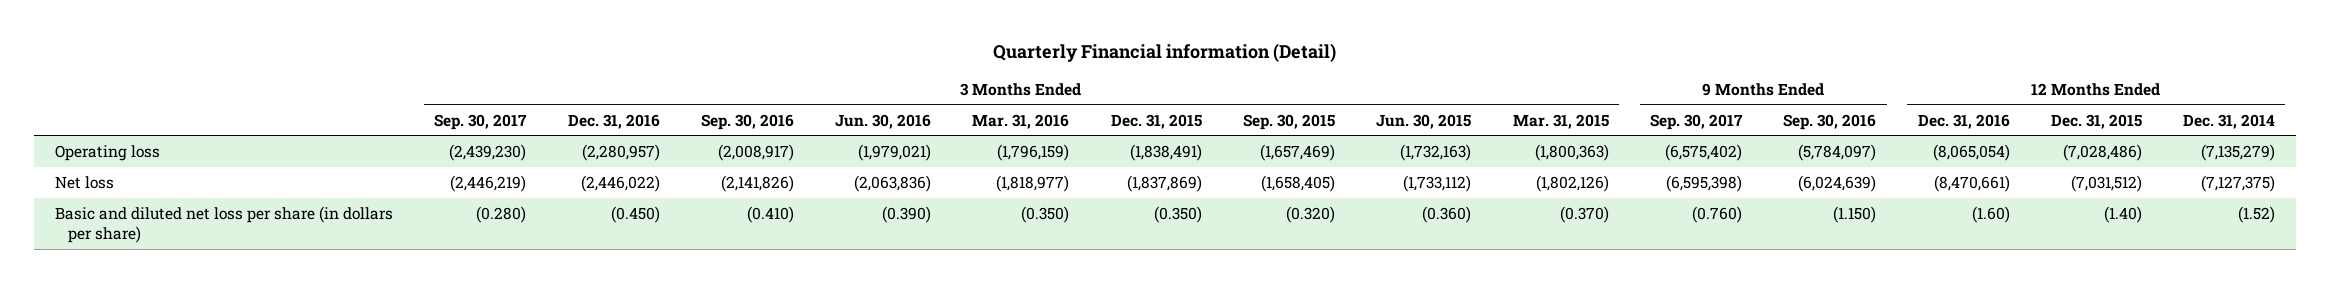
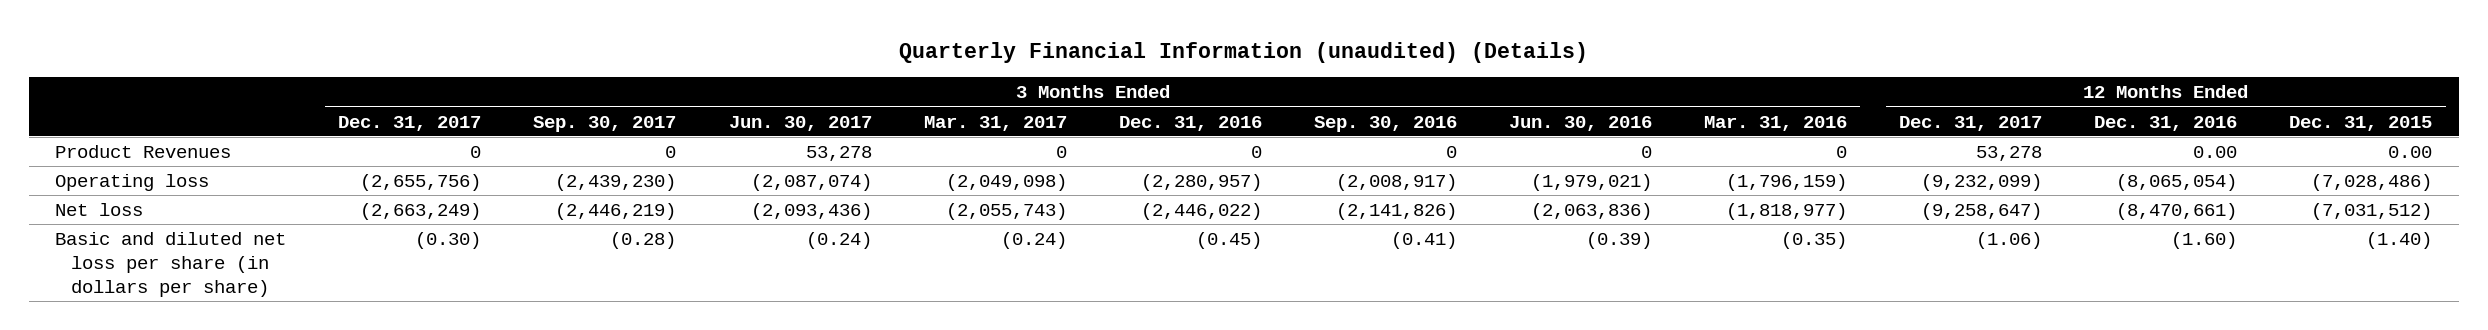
- Quarterly Financial information (Detail)
+ Quarterly Financial Information (unaudited) (Details)
- | 3 Months Ended Sep. 30, 2017 | 3 Months Ended Dec. 31, 2016 | 3 Months Ended Sep. 30, 2016 | 3 Months Ended Jun. 30, 2016 | 3 Months Ended Mar. 31, 2016 | 3 Months Ended Dec. 31, 2015 | 3 Months Ended Sep. 30, 2015 | 3 Months Ended Jun. 30, 2015 | 3 Months Ended Mar. 31, 2015 | 9 Months Ended Sep. 30, 2017 | 9 Months Ended Sep. 30, 2016 | 12 Months Ended Dec. 31, 2016 | 12 Months Ended Dec. 31, 2015 | 12 Months Ended Dec. 31, 2014
+ | 3 Months Ended Dec. 31, 2017 | 3 Months Ended Sep. 30, 2017 | 3 Months Ended Jun. 30, 2017 | 3 Months Ended Mar. 31, 2017 | 3 Months Ended Dec. 31, 2016 | 3 Months Ended Sep. 30, 2016 | 3 Months Ended Jun. 30, 2016 | 3 Months Ended Mar. 31, 2016 | 12 Months Ended Dec. 31, 2017 | 12 Months Ended Dec. 31, 2016 | 12 Months Ended Dec. 31, 2015
+ Product Revenues | 0 | 0 | 53,278 | 0 | 0 | 0 | 0 | 0 | 53,278 | 0.00 | 0.00
- Basic and diluted net loss per share (in dollars per share) | (0.280) | (0.450) | (0.410) | (0.390) | (0.350) | (0.350) | (0.320) | (0.360) | (0.370) | (0.760) | (1.150) | (1.60) | (1.40) | (1.52)
+ Basic and diluted net loss per share (in dollars per share) | (0.30) | (0.28) | (0.24) | (0.24) | (0.45) | (0.41) | (0.39) | (0.35) | (1.06) | (1.60) | (1.40)

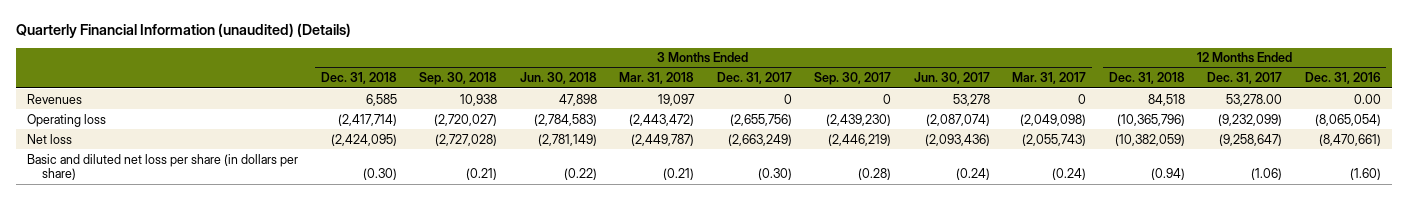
- | 3 Months Ended Dec. 31, 2017 | 3 Months Ended Sep. 30, 2017 | 3 Months Ended Jun. 30, 2017 | 3 Months Ended Mar. 31, 2017 | 3 Months Ended Dec. 31, 2016 | 3 Months Ended Sep. 30, 2016 | 3 Months Ended Jun. 30, 2016 | 3 Months Ended Mar. 31, 2016 | 12 Months Ended Dec. 31, 2017 | 12 Months Ended Dec. 31, 2016 | 12 Months Ended Dec. 31, 2015
+ | 3 Months Ended Dec. 31, 2018 | 3 Months Ended Sep. 30, 2018 | 3 Months Ended Jun. 30, 2018 | 3 Months Ended Mar. 31, 2018 | 3 Months Ended Dec. 31, 2017 | 3 Months Ended Sep. 30, 2017 | 3 Months Ended Jun. 30, 2017 | 3 Months Ended Mar. 31, 2017 | 12 Months Ended Dec. 31, 2018 | 12 Months Ended Dec. 31, 2017 | 12 Months Ended Dec. 31, 2016
- Product Revenues | 0 | 0 | 53,278 | 0 | 0 | 0 | 0 | 0 | 53,278 | 0.00 | 0.00
+ Revenues | 6,585 | 10,938 | 47,898 | 19,097 | 0 | 0 | 53,278 | 0 | 84,518 | 53,278.00 | 0.00

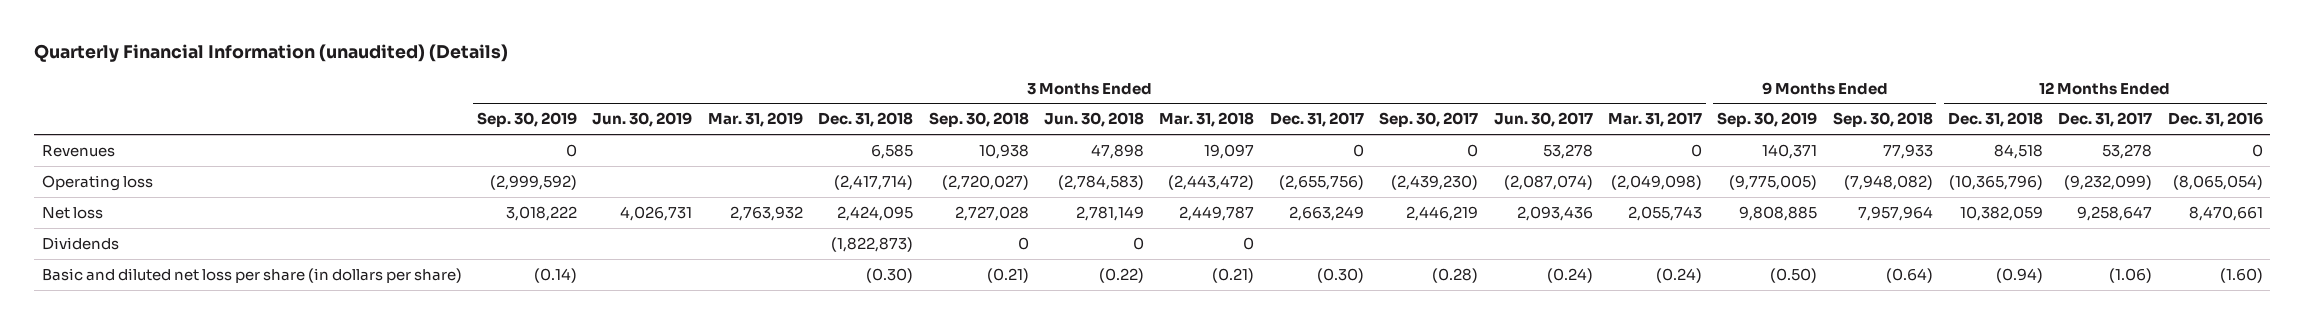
- | 3 Months Ended Dec. 31, 2018 | 3 Months Ended Sep. 30, 2018 | 3 Months Ended Jun. 30, 2018 | 3 Months Ended Mar. 31, 2018 | 3 Months Ended Dec. 31, 2017 | 3 Months Ended Sep. 30, 2017 | 3 Months Ended Jun. 30, 2017 | 3 Months Ended Mar. 31, 2017 | 12 Months Ended Dec. 31, 2018 | 12 Months Ended Dec. 31, 2017 | 12 Months Ended Dec. 31, 2016
+ | 3 Months Ended Sep. 30, 2019 | 3 Months Ended Jun. 30, 2019 | 3 Months Ended Mar. 31, 2019 | 3 Months Ended Dec. 31, 2018 | 3 Months Ended Sep. 30, 2018 | 3 Months Ended Jun. 30, 2018 | 3 Months Ended Mar. 31, 2018 | 3 Months Ended Dec. 31, 2017 | 3 Months Ended Sep. 30, 2017 | 3 Months Ended Jun. 30, 2017 | 3 Months Ended Mar. 31, 2017 | 9 Months Ended Sep. 30, 2019 | 9 Months Ended Sep. 30, 2018 | 12 Months Ended Dec. 31, 2018 | 12 Months Ended Dec. 31, 2017 | 12 Months Ended Dec. 31, 2016
- Revenues | 6,585 | 10,938 | 47,898 | 19,097 | 0 | 0 | 53,278 | 0 | 84,518 | 53,278.00 | 0.00
+ Revenues | 0 | | | 6,585 | 10,938 | 47,898 | 19,097 | 0 | 0 | 53,278 | 0 | 140,371 | 77,933 | 84,518 | 53,278 | 0
- Net loss | (2,424,095) | (2,727,028) | (2,781,149) | (2,449,787) | (2,663,249) | (2,446,219) | (2,093,436) | (2,055,743) | (10,382,059) | (9,258,647) | (8,470,661)
+ Net loss | 3,018,222 | 4,026,731 | 2,763,932 | 2,424,095 | 2,727,028 | 2,781,149 | 2,449,787 | 2,663,249 | 2,446,219 | 2,093,436 | 2,055,743 | 9,808,885 | 7,957,964 | 10,382,059 | 9,258,647 | 8,470,661
+ Dividends | | | | (1,822,873) | 0 | 0 | 0 | | | | | | | | |

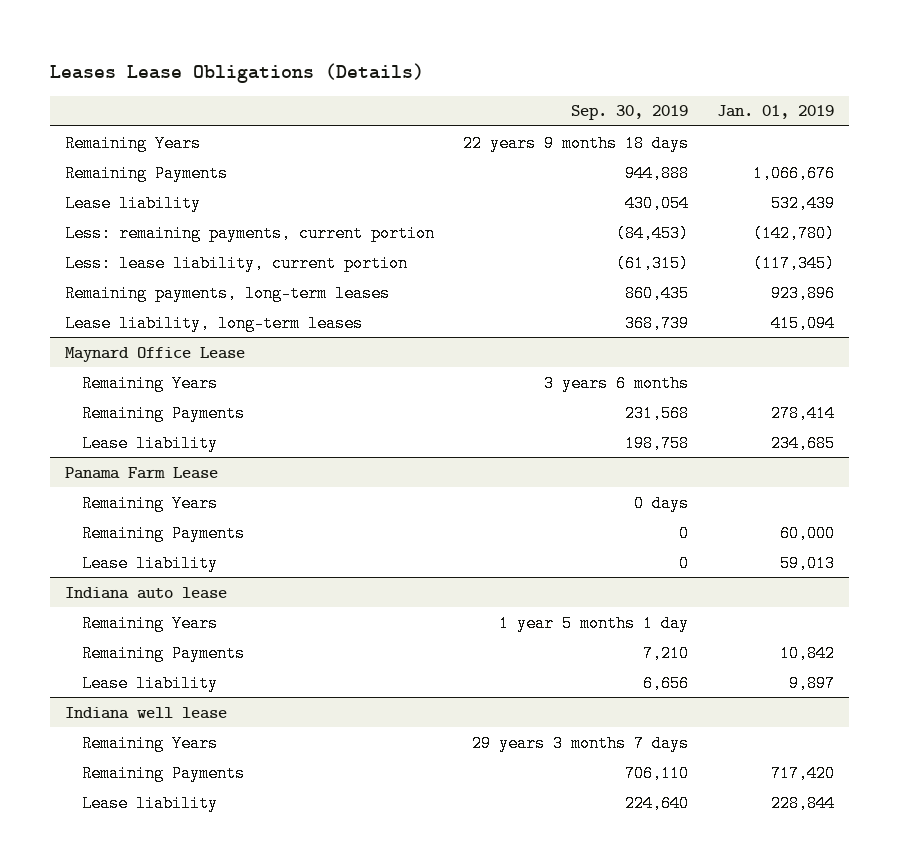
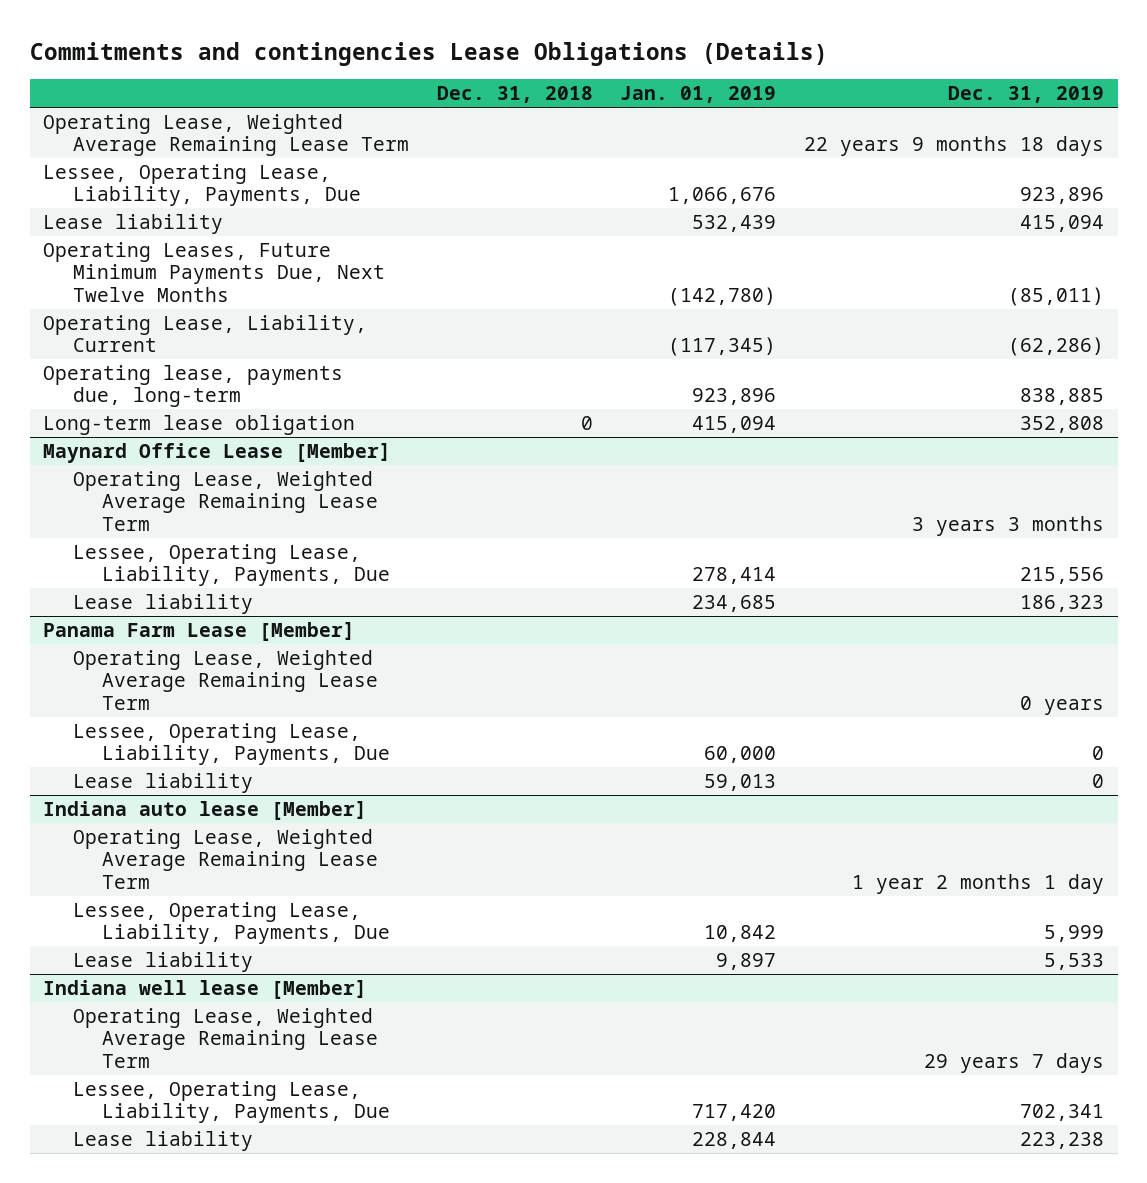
- Leases Lease Obligations (Details)
+ Commitments and contingencies Lease Obligations (Details)
- | Sep. 30, 2019 | Jan. 01, 2019
+ | Dec. 31, 2018 | Jan. 01, 2019 | Dec. 31, 2019
- Remaining Years | 22 years 9 months 18 days |
- Remaining Payments | 944,888 | 1,066,676
+ Operating Lease, Weighted Average Remaining Lease Term | | | 22 years 9 months 18 days
+ Lessee, Operating Lease, Liability, Payments, Due | | 1,066,676 | 923,896
- Less: remaining payments, current portion | (84,453) | (142,780)
- Less: lease liability, current portion | (61,315) | (117,345)
- Remaining payments, long-term leases | 860,435 | 923,896
- Lease liability, long-term leases | 368,739 | 415,094
- Maynard Office Lease
- Remaining Years | 3 years 6 months |
- Remaining Payments | 231,568 | 278,414
+ Operating Leases, Future Minimum Payments Due, Next Twelve Months | | (142,780) | (85,011)
+ Operating Lease, Liability, Current | | (117,345) | (62,286)
+ Operating lease, payments due, long-term | | 923,896 | 838,885
+ Long-term lease obligation | 0 | 415,094 | 352,808
+ Maynard Office Lease [Member]
+ Operating Lease, Weighted Average Remaining Lease Term | | | 3 years 3 months
+ Lessee, Operating Lease, Liability, Payments, Due | | 278,414 | 215,556
- Panama Farm Lease
- Remaining Years | 0 days |
- Remaining Payments | 0 | 60,000
+ Panama Farm Lease [Member]
+ Operating Lease, Weighted Average Remaining Lease Term | | | 0 years
+ Lessee, Operating Lease, Liability, Payments, Due | | 60,000 | 0
- Indiana auto lease
- Remaining Years | 1 year 5 months 1 day |
- Remaining Payments | 7,210 | 10,842
+ Indiana auto lease [Member]
+ Operating Lease, Weighted Average Remaining Lease Term | | | 1 year 2 months 1 day
+ Lessee, Operating Lease, Liability, Payments, Due | | 10,842 | 5,999
- Indiana well lease
- Remaining Years | 29 years 3 months 7 days |
- Remaining Payments | 706,110 | 717,420
+ Indiana well lease [Member]
+ Operating Lease, Weighted Average Remaining Lease Term | | | 29 years 7 days
+ Lessee, Operating Lease, Liability, Payments, Due | | 717,420 | 702,341

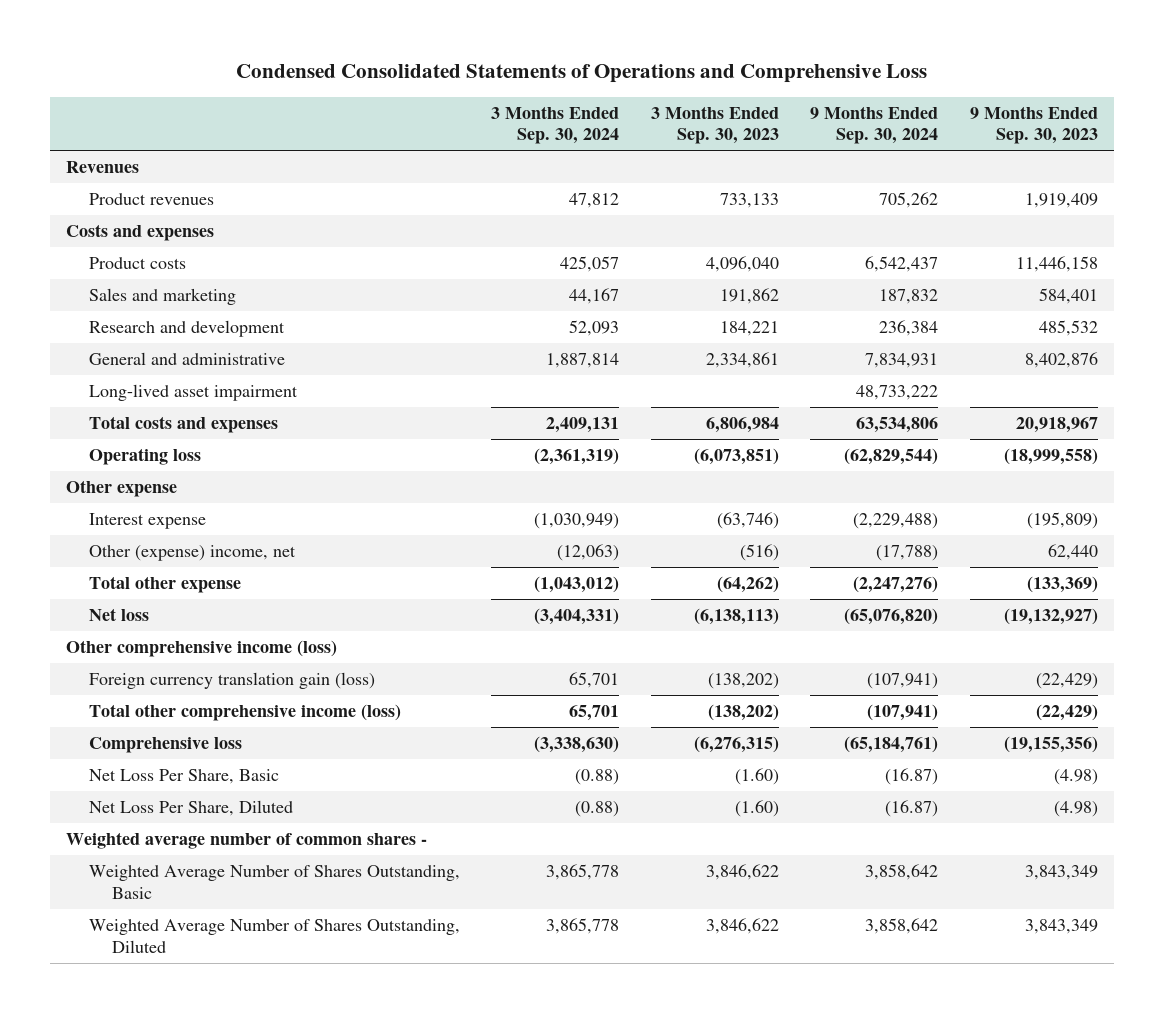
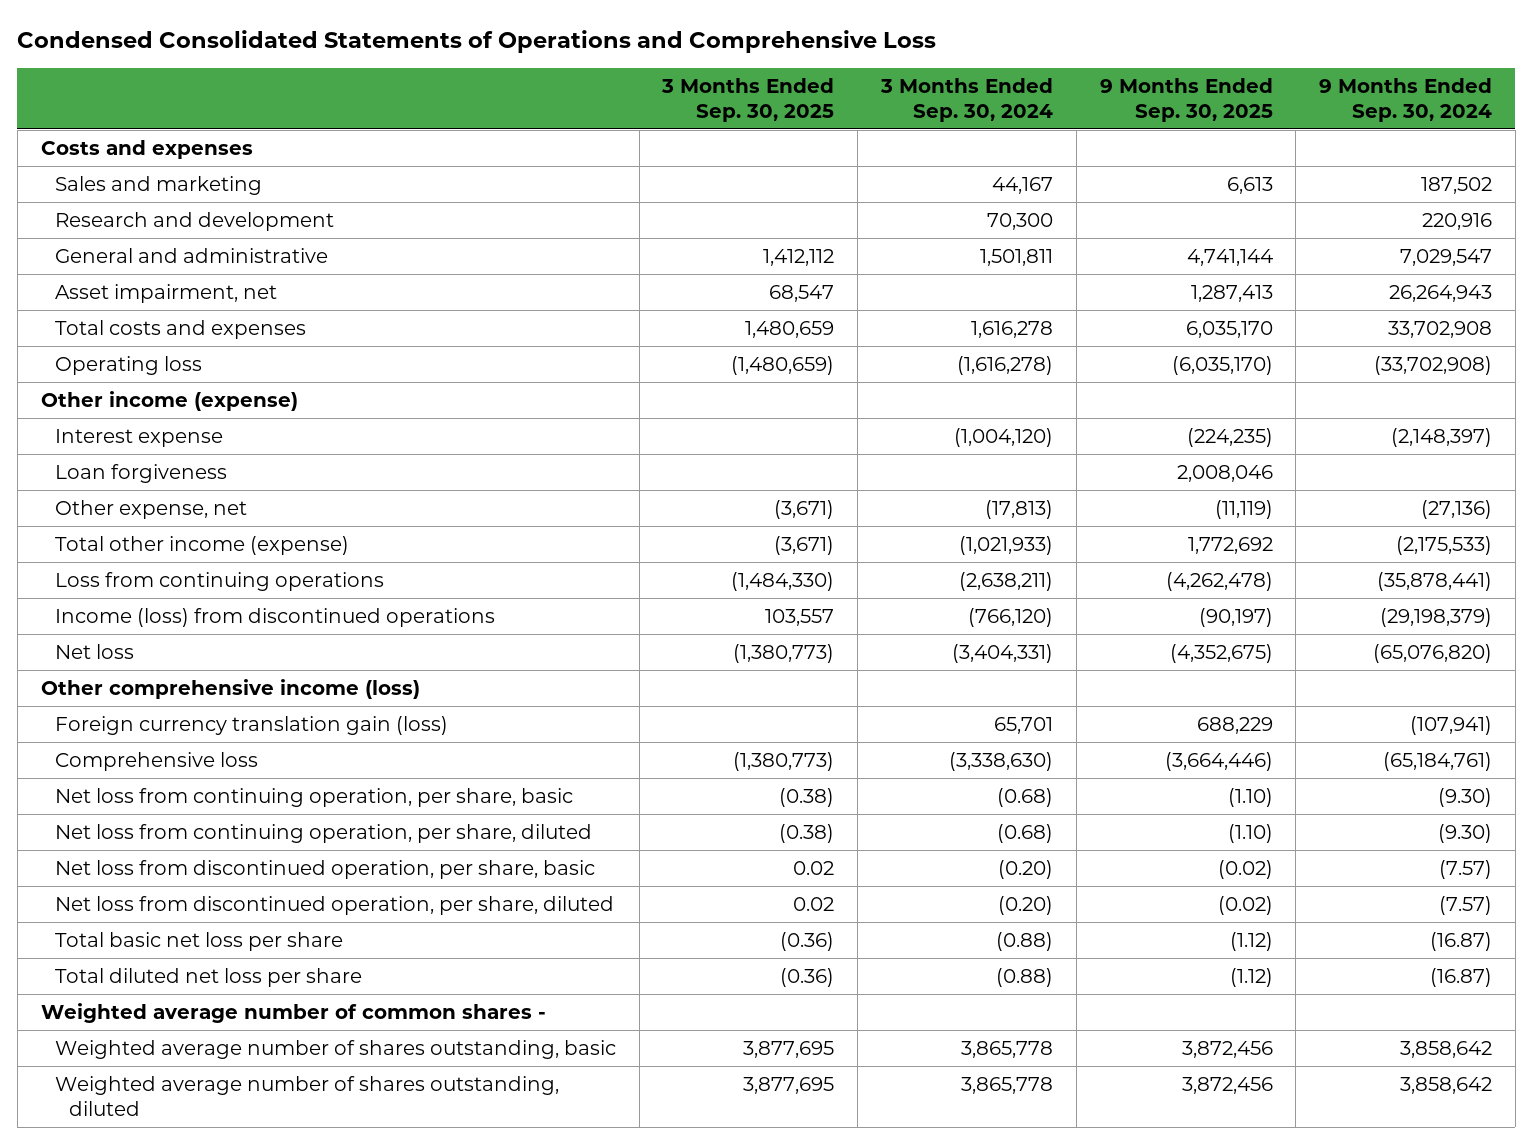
- | 3 Months Ended Sep. 30, 2024 | 3 Months Ended Sep. 30, 2023 | 9 Months Ended Sep. 30, 2024 | 9 Months Ended Sep. 30, 2023
+ | 3 Months Ended Sep. 30, 2025 | 3 Months Ended Sep. 30, 2024 | 9 Months Ended Sep. 30, 2025 | 9 Months Ended Sep. 30, 2024
- Revenues
- Product revenues | 47,812 | 733,133 | 705,262 | 1,919,409
- Product costs | 425,057 | 4,096,040 | 6,542,437 | 11,446,158
- Sales and marketing | 44,167 | 191,862 | 187,832 | 584,401
- Research and development | 52,093 | 184,221 | 236,384 | 485,532
- General and administrative | 1,887,814 | 2,334,861 | 7,834,931 | 8,402,876
- Long-lived asset impairment | | | 48,733,222 |
- Total costs and expenses | 2,409,131 | 6,806,984 | 63,534,806 | 20,918,967
- Operating loss | (2,361,319) | (6,073,851) | (62,829,544) | (18,999,558)
- Other expense
- Interest expense | (1,030,949) | (63,746) | (2,229,488) | (195,809)
- Other (expense) income, net | (12,063) | (516) | (17,788) | 62,440
- Total other expense | (1,043,012) | (64,262) | (2,247,276) | (133,369)
+ Sales and marketing | | 44,167 | 6,613 | 187,502
+ Research and development | | 70,300 | | 220,916
+ General and administrative | 1,412,112 | 1,501,811 | 4,741,144 | 7,029,547
+ Asset impairment, net | 68,547 | | 1,287,413 | 26,264,943
+ Total costs and expenses | 1,480,659 | 1,616,278 | 6,035,170 | 33,702,908
+ Operating loss | (1,480,659) | (1,616,278) | (6,035,170) | (33,702,908)
+ Other income (expense)
+ Interest expense | | (1,004,120) | (224,235) | (2,148,397)
+ Loan forgiveness | | | 2,008,046 |
+ Other expense, net | (3,671) | (17,813) | (11,119) | (27,136)
+ Total other income (expense) | (3,671) | (1,021,933) | 1,772,692 | (2,175,533)
+ Loss from continuing operations | (1,484,330) | (2,638,211) | (4,262,478) | (35,878,441)
+ Income (loss) from discontinued operations | 103,557 | (766,120) | (90,197) | (29,198,379)
- Total other comprehensive income (loss) | 65,701 | (138,202) | (107,941) | (22,429)
- Net Loss Per Share, Basic | (0.88) | (1.60) | (16.87) | (4.98)
- Net Loss Per Share, Diluted | (0.88) | (1.60) | (16.87) | (4.98)
+ Net loss from continuing operation, per share, basic | (0.38) | (0.68) | (1.10) | (9.30)
+ Net loss from continuing operation, per share, diluted | (0.38) | (0.68) | (1.10) | (9.30)
+ Net loss from discontinued operation, per share, basic | 0.02 | (0.20) | (0.02) | (7.57)
+ Net loss from discontinued operation, per share, diluted | 0.02 | (0.20) | (0.02) | (7.57)
+ Total basic net loss per share | (0.36) | (0.88) | (1.12) | (16.87)
+ Total diluted net loss per share | (0.36) | (0.88) | (1.12) | (16.87)
- Weighted Average Number of Shares Outstanding, Basic | 3,865,778 | 3,846,622 | 3,858,642 | 3,843,349
- Weighted Average Number of Shares Outstanding, Diluted | 3,865,778 | 3,846,622 | 3,858,642 | 3,843,349
+ Weighted average number of shares outstanding, basic | 3,877,695 | 3,865,778 | 3,872,456 | 3,858,642
+ Weighted average number of shares outstanding, diluted | 3,877,695 | 3,865,778 | 3,872,456 | 3,858,642

